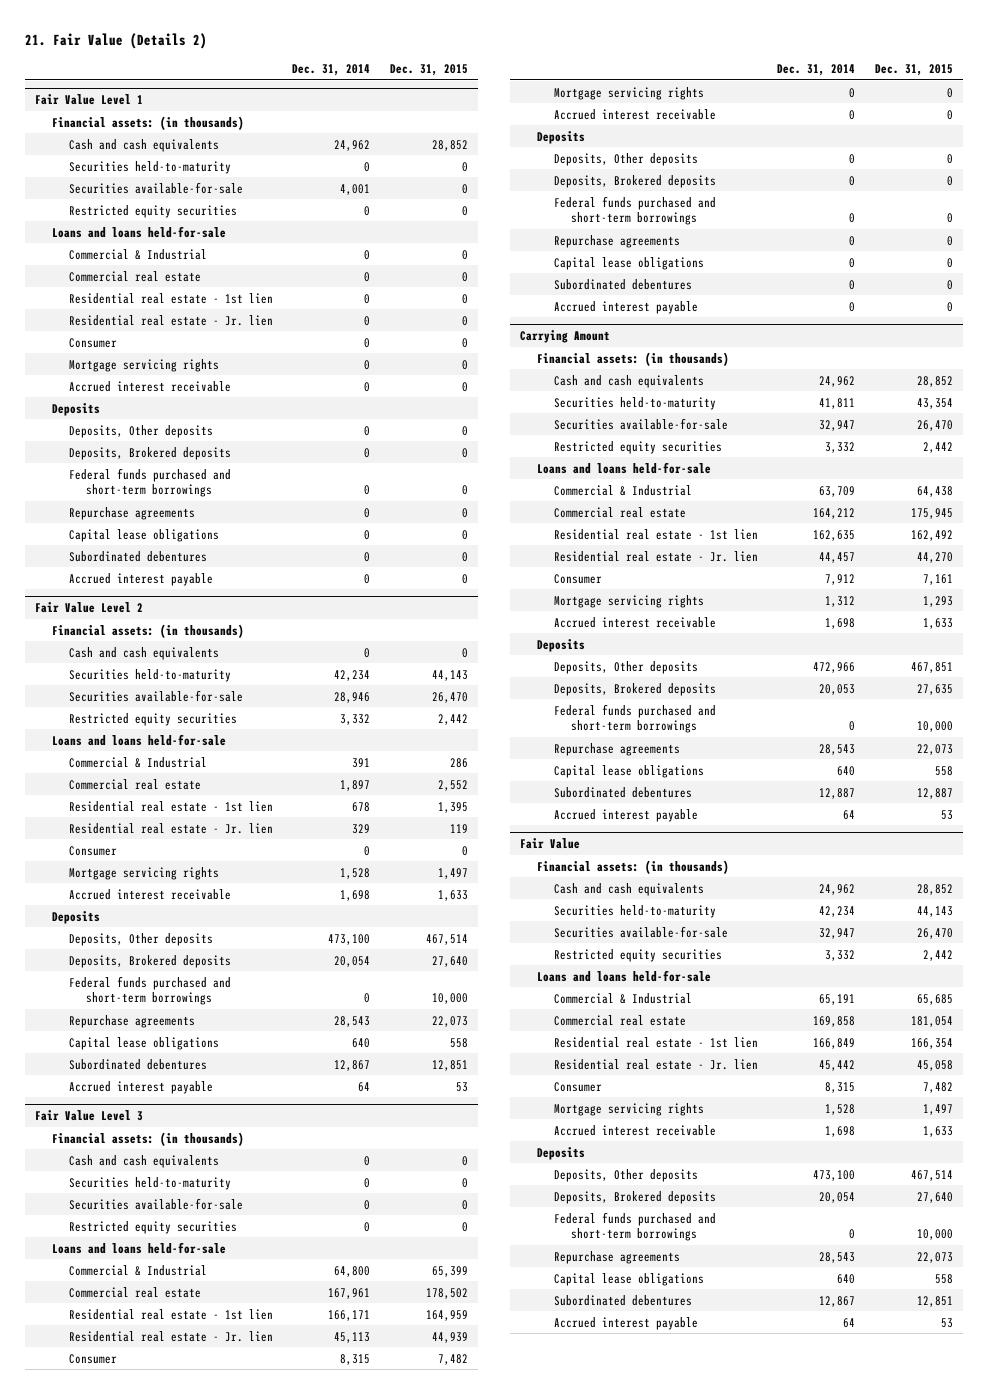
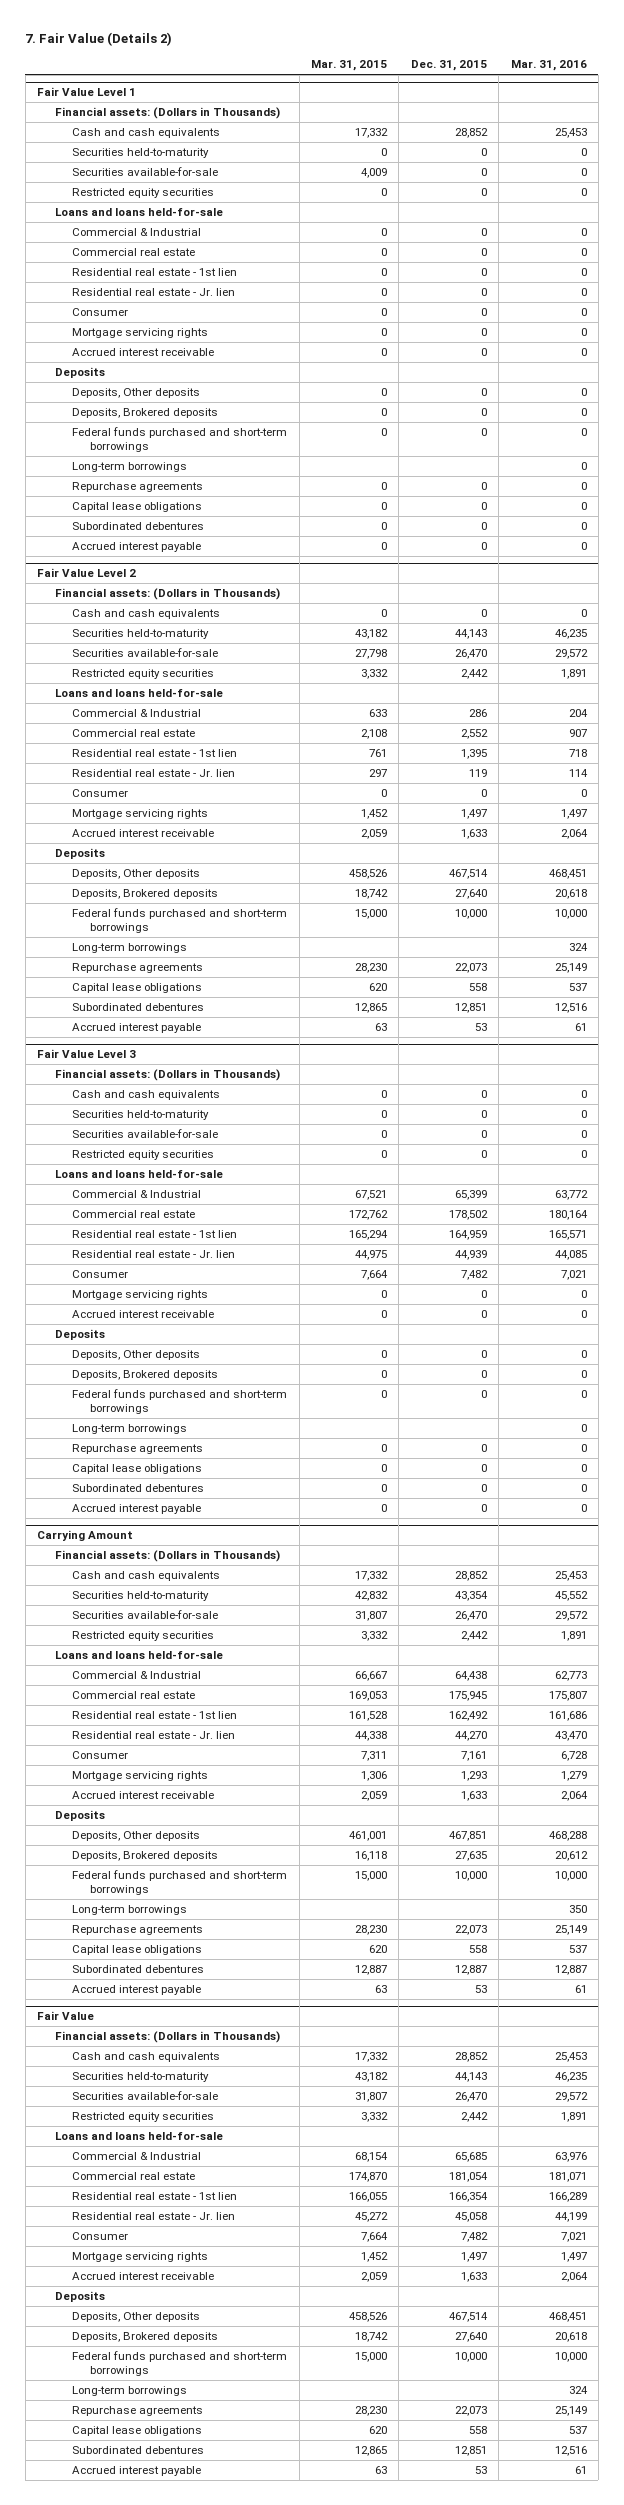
- 21. Fair Value (Details 2)
+ 7. Fair Value (Details 2)
- | Dec. 31, 2014 | Dec. 31, 2015
+ | Mar. 31, 2015 | Dec. 31, 2015 | Mar. 31, 2016
@ Fair Value Level 1
- Financial assets: (in thousands)
+ Financial assets: (Dollars in Thousands)
+ Long-term borrowings | | | 0
@ Fair Value Level 2
- Financial assets: (in thousands)
+ Financial assets: (Dollars in Thousands)
+ Long-term borrowings | | | 324
@ Fair Value Level 3
- Financial assets: (in thousands)
+ Financial assets: (Dollars in Thousands)
+ Long-term borrowings | | | 0
@ Carrying Amount
- Financial assets: (in thousands)
+ Financial assets: (Dollars in Thousands)
+ Long-term borrowings | | | 350
@ Fair Value
- Financial assets: (in thousands)
+ Financial assets: (Dollars in Thousands)
+ Long-term borrowings | | | 324

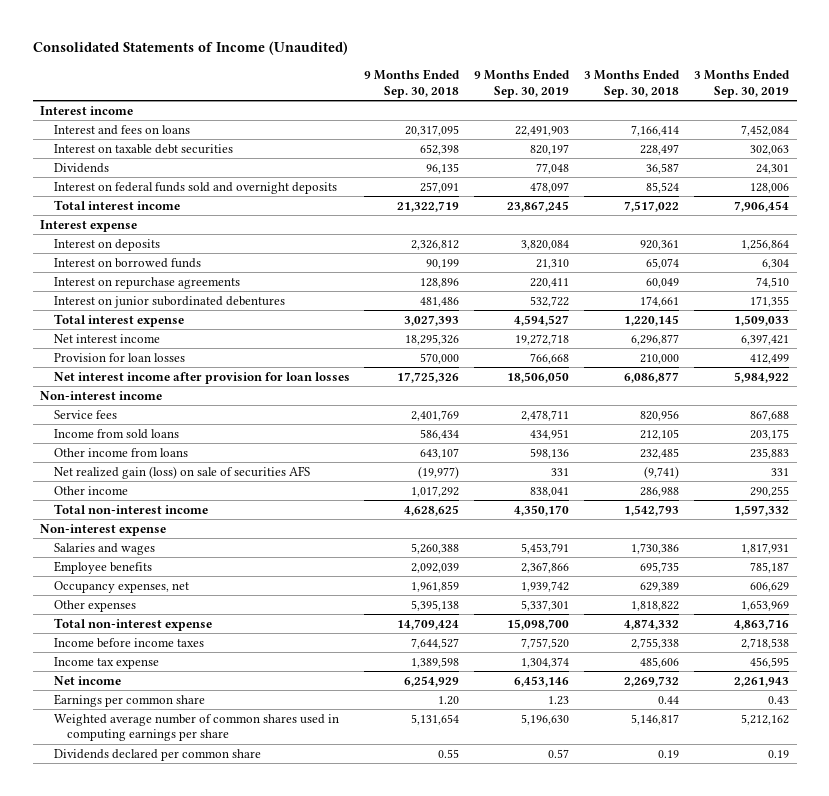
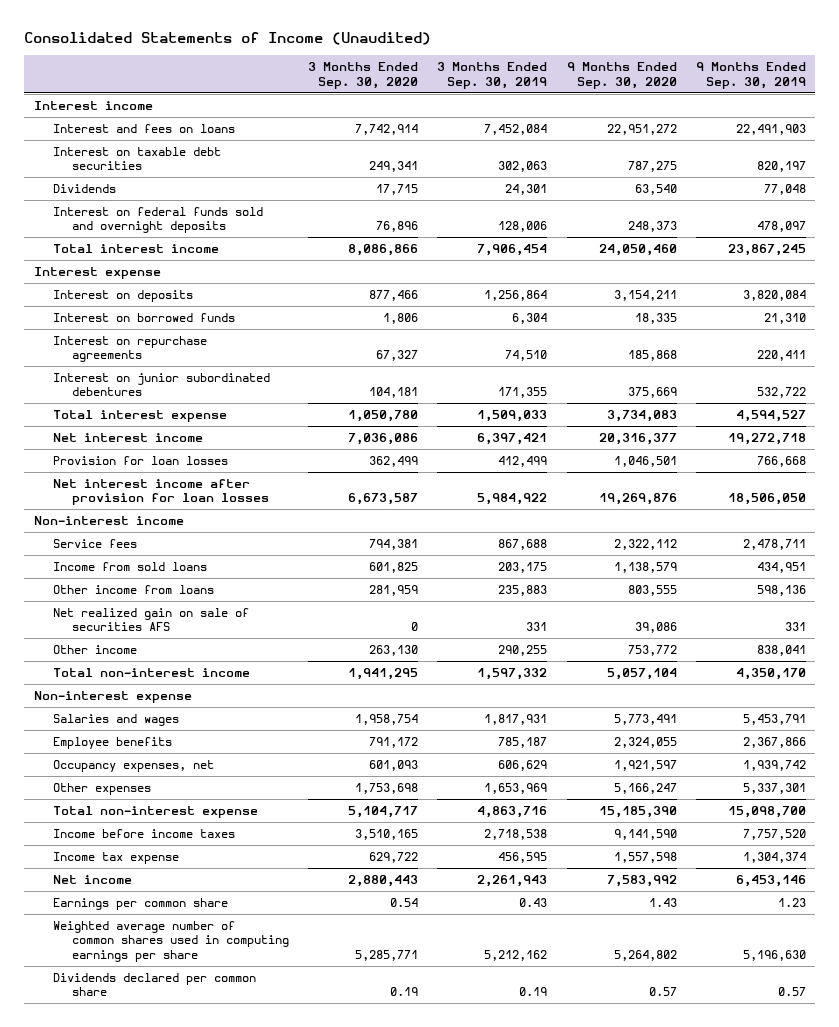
- | 9 Months Ended Sep. 30, 2018 | 9 Months Ended Sep. 30, 2019 | 3 Months Ended Sep. 30, 2018 | 3 Months Ended Sep. 30, 2019
+ | 3 Months Ended Sep. 30, 2020 | 3 Months Ended Sep. 30, 2019 | 9 Months Ended Sep. 30, 2020 | 9 Months Ended Sep. 30, 2019
- Net realized gain (loss) on sale of securities AFS | (19,977) | 331 | (9,741) | 331
+ Net realized gain on sale of securities AFS | 0 | 331 | 39,086 | 331

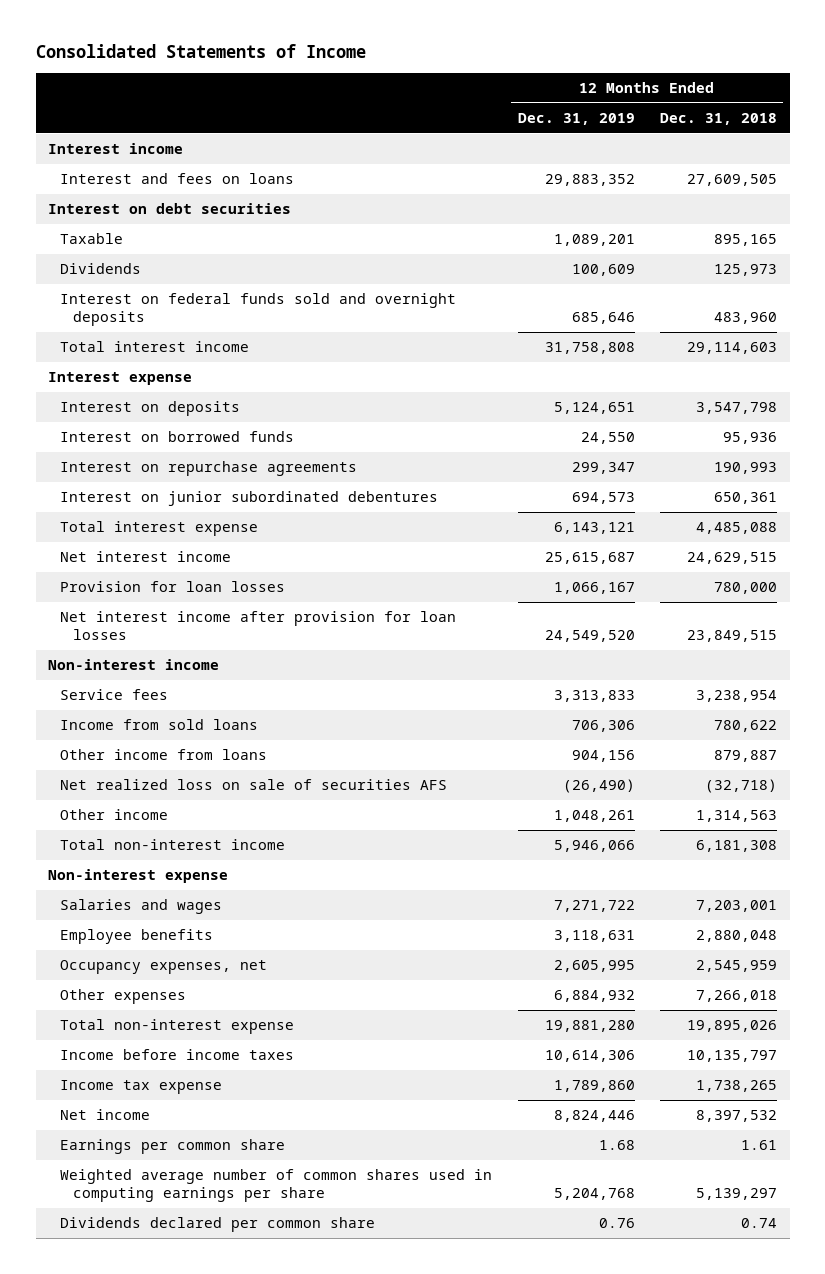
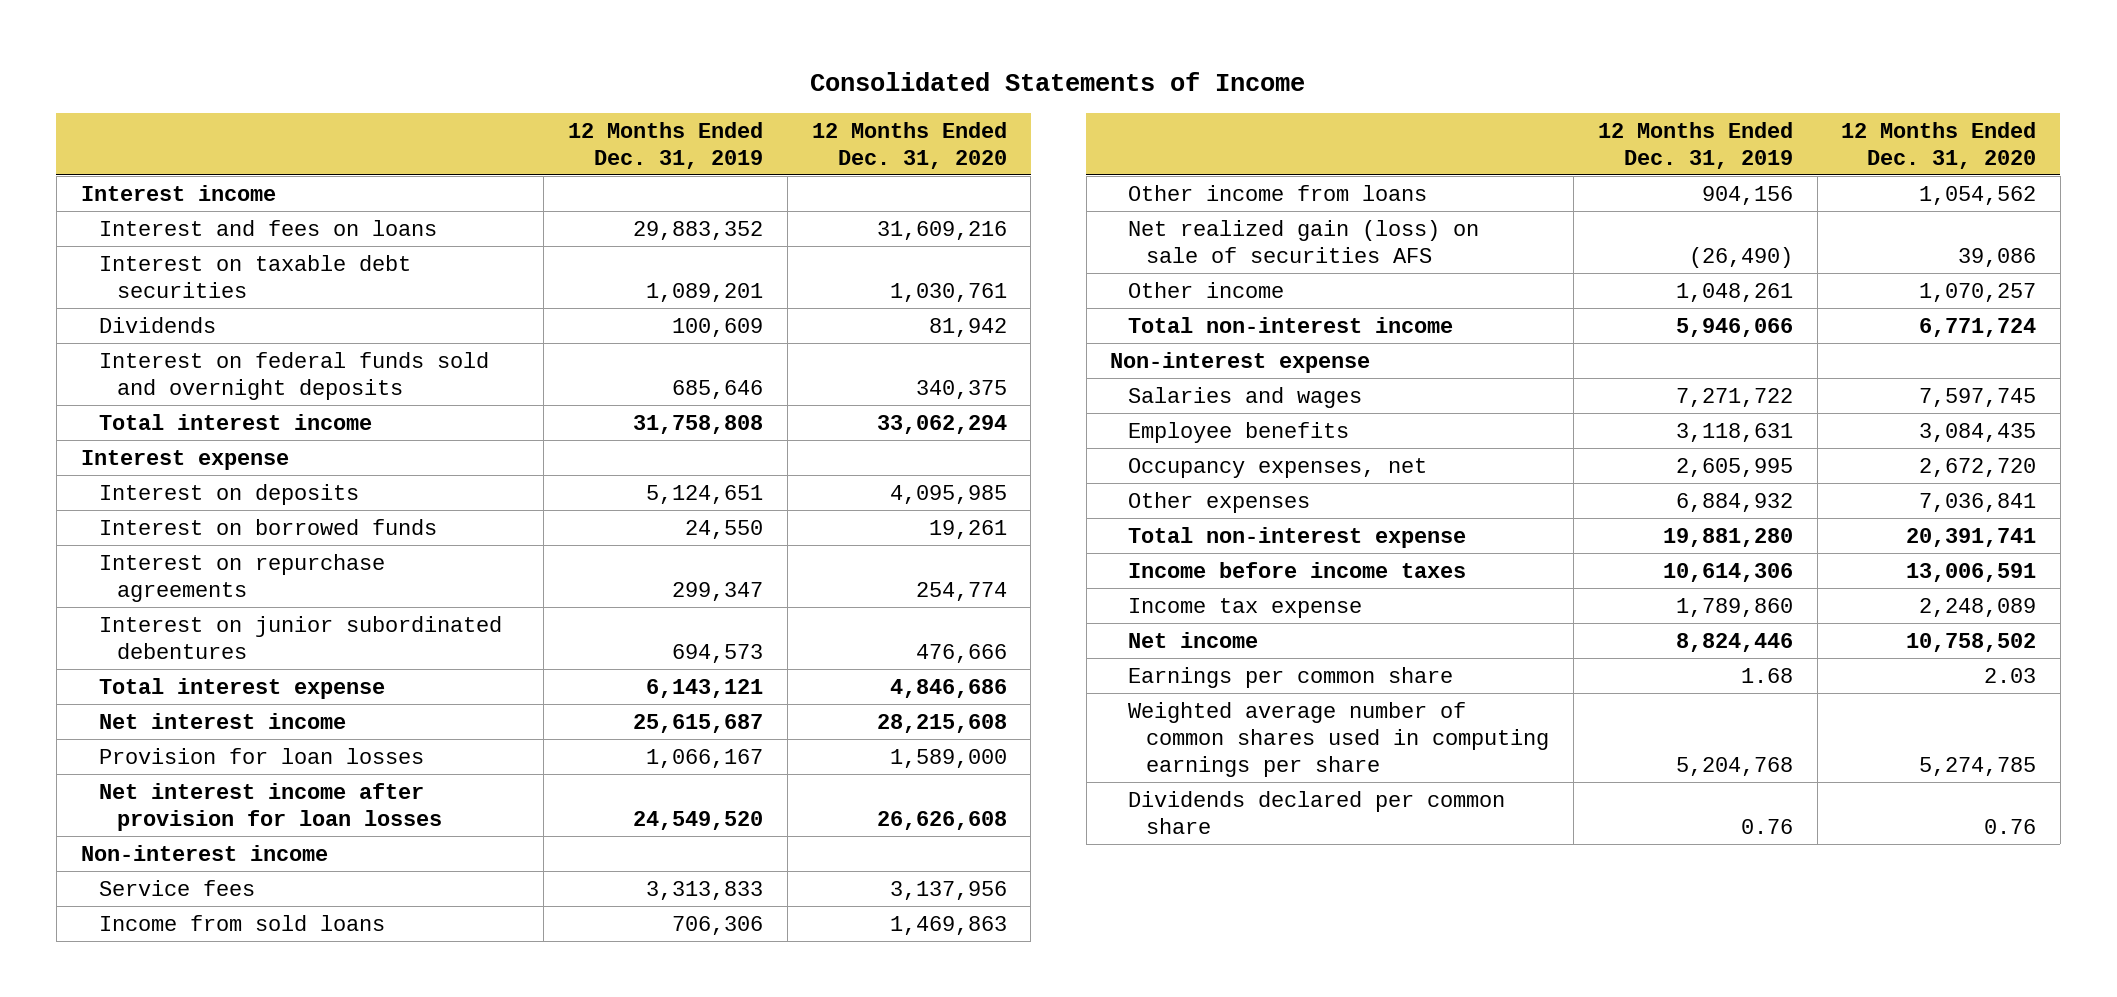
- | 12 Months Ended Dec. 31, 2019 | 12 Months Ended Dec. 31, 2018
+ | 12 Months Ended Dec. 31, 2019 | 12 Months Ended Dec. 31, 2020
- Interest on debt securities
- Taxable | 1,089,201 | 895,165
+ Interest on taxable debt securities | 1,089,201 | 1,030,761
- Net realized loss on sale of securities AFS | (26,490) | (32,718)
+ Net realized gain (loss) on sale of securities AFS | (26,490) | 39,086

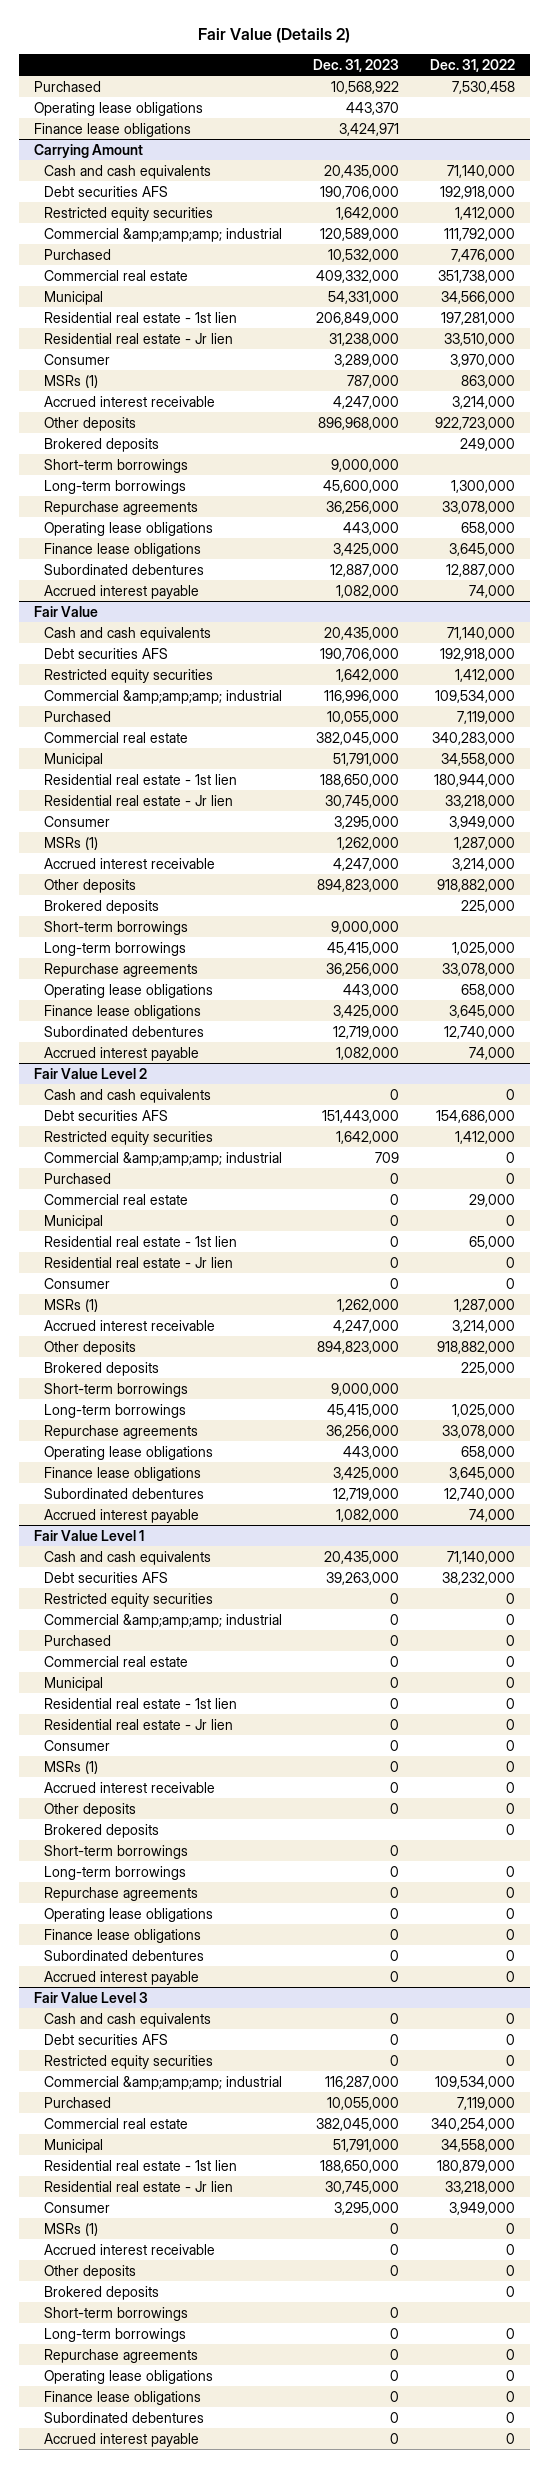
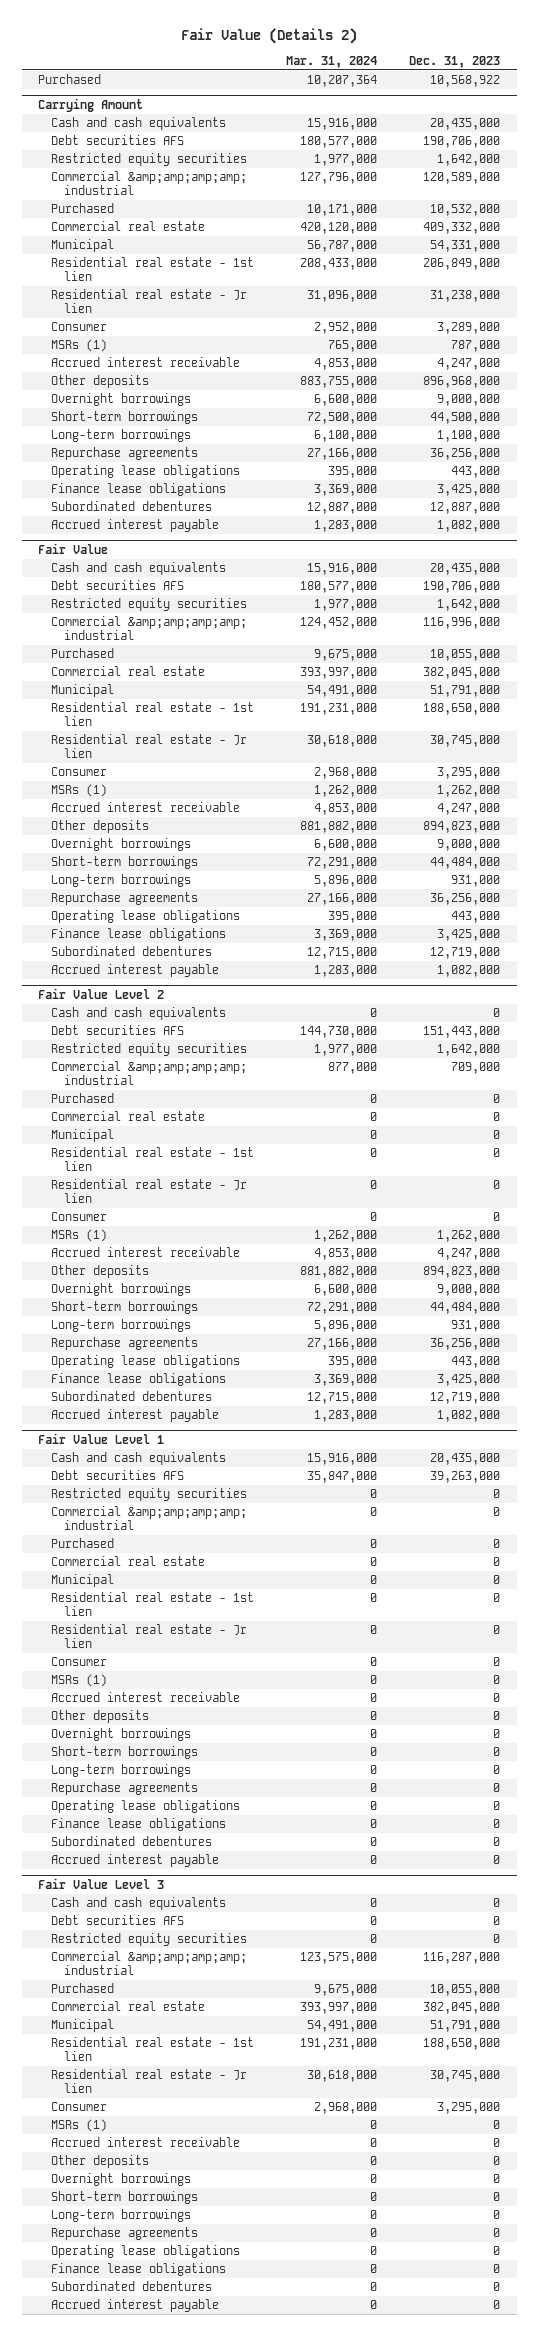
- | Dec. 31, 2023 | Dec. 31, 2022
+ | Mar. 31, 2024 | Dec. 31, 2023
- Operating lease obligations | 443,370 |
- Finance lease obligations | 3,424,971 |
@ Carrying Amount
- Commercial &amp;amp;amp; industrial | 120,589,000 | 111,792,000
+ Commercial &amp;amp;amp;amp; industrial | 127,796,000 | 120,589,000
- Brokered deposits | | 249,000
- Short-term borrowings | 9,000,000 |
- Long-term borrowings | 45,600,000 | 1,300,000
+ Overnight borrowings | 6,600,000 | 9,000,000
+ Short-term borrowings | 72,500,000 | 44,500,000
+ Long-term borrowings | 6,100,000 | 1,100,000
@ Fair Value
- Commercial &amp;amp;amp; industrial | 116,996,000 | 109,534,000
+ Commercial &amp;amp;amp;amp; industrial | 124,452,000 | 116,996,000
- Brokered deposits | | 225,000
- Short-term borrowings | 9,000,000 |
- Long-term borrowings | 45,415,000 | 1,025,000
+ Overnight borrowings | 6,600,000 | 9,000,000
+ Short-term borrowings | 72,291,000 | 44,484,000
+ Long-term borrowings | 5,896,000 | 931,000
@ Fair Value Level 2
- Commercial &amp;amp;amp; industrial | 709 | 0
+ Commercial &amp;amp;amp;amp; industrial | 877,000 | 709,000
- Brokered deposits | | 225,000
- Short-term borrowings | 9,000,000 |
- Long-term borrowings | 45,415,000 | 1,025,000
+ Overnight borrowings | 6,600,000 | 9,000,000
+ Short-term borrowings | 72,291,000 | 44,484,000
+ Long-term borrowings | 5,896,000 | 931,000
@ Fair Value Level 1
- Commercial &amp;amp;amp; industrial | 0 | 0
+ Commercial &amp;amp;amp;amp; industrial | 0 | 0
- Brokered deposits | | 0
+ Overnight borrowings | 0 | 0
@ Fair Value Level 3
- Commercial &amp;amp;amp; industrial | 116,287,000 | 109,534,000
+ Commercial &amp;amp;amp;amp; industrial | 123,575,000 | 116,287,000
- Brokered deposits | | 0
+ Overnight borrowings | 0 | 0

